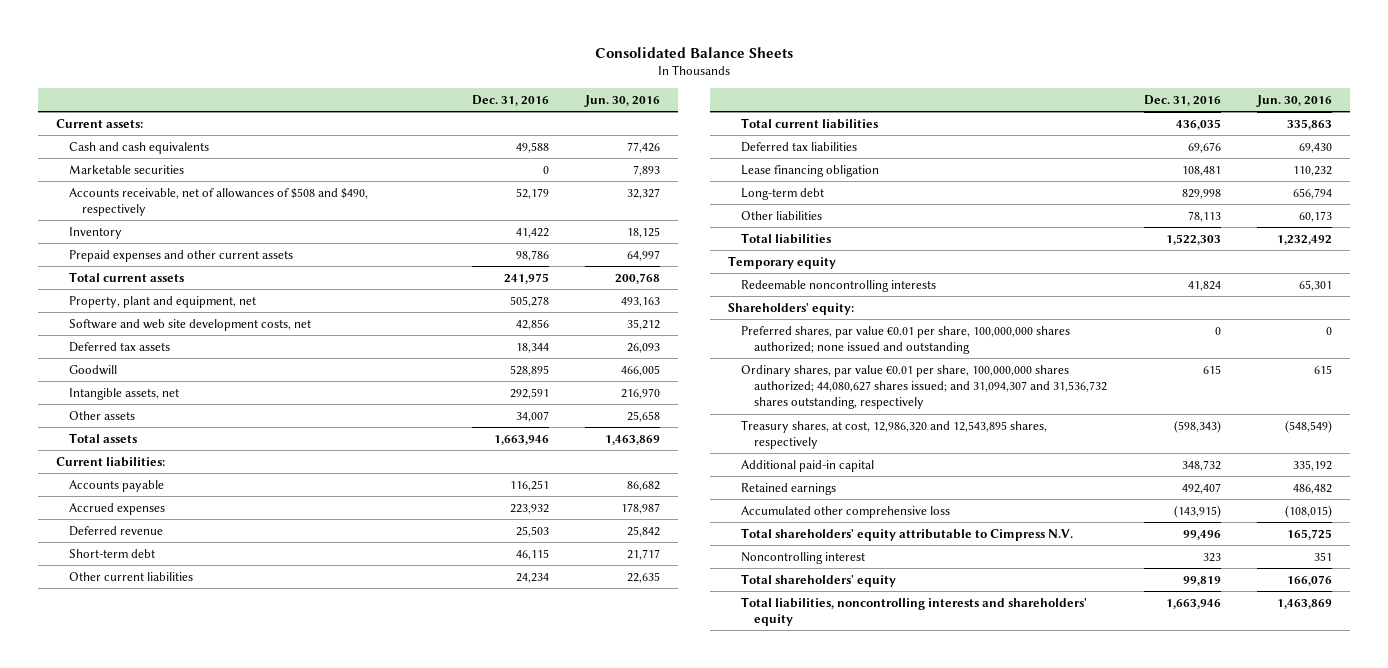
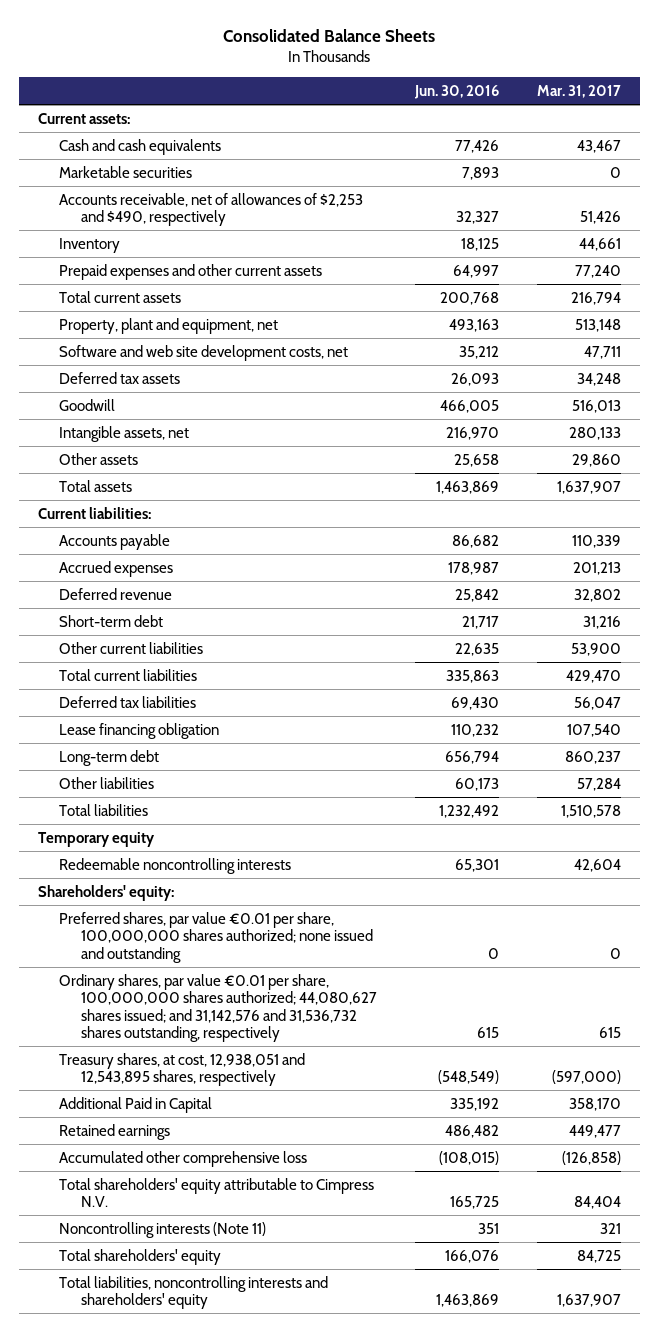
- | Dec. 31, 2016 | Jun. 30, 2016
+ | Jun. 30, 2016 | Mar. 31, 2017
- Accounts receivable, net of allowances of $508 and $490, respectively | 52,179 | 32,327
+ Accounts receivable, net of allowances of $2,253 and $490, respectively | 32,327 | 51,426
- Ordinary shares, par value €0.01 per share, 100,000,000 shares authorized; 44,080,627 shares issued; and 31,094,307 and 31,536,732 shares outstanding, respectively | 615 | 615
- Treasury shares, at cost, 12,986,320 and 12,543,895 shares, respectively | (598,343) | (548,549)
- Additional paid-in capital | 348,732 | 335,192
+ Ordinary shares, par value €0.01 per share, 100,000,000 shares authorized; 44,080,627 shares issued; and 31,142,576 and 31,536,732 shares outstanding, respectively | 615 | 615
+ Treasury shares, at cost, 12,938,051 and 12,543,895 shares, respectively | (548,549) | (597,000)
+ Additional Paid in Capital | 335,192 | 358,170
- Noncontrolling interest | 323 | 351
+ Noncontrolling interests (Note 11) | 351 | 321

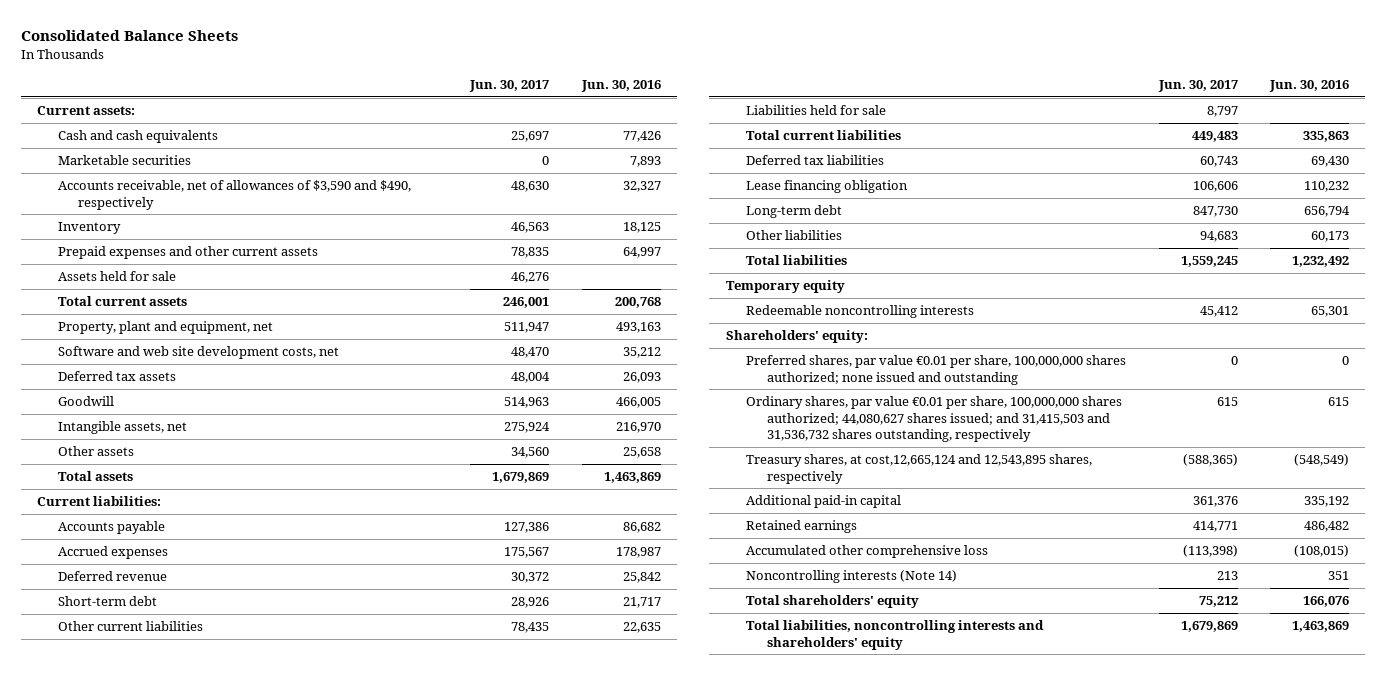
- | Jun. 30, 2016 | Mar. 31, 2017
+ | Jun. 30, 2017 | Jun. 30, 2016
- Accounts receivable, net of allowances of $2,253 and $490, respectively | 32,327 | 51,426
+ Accounts receivable, net of allowances of $3,590 and $490, respectively | 48,630 | 32,327
+ Assets held for sale | 46,276 |
+ Liabilities held for sale | 8,797 |
- Ordinary shares, par value €0.01 per share, 100,000,000 shares authorized; 44,080,627 shares issued; and 31,142,576 and 31,536,732 shares outstanding, respectively | 615 | 615
- Treasury shares, at cost, 12,938,051 and 12,543,895 shares, respectively | (548,549) | (597,000)
- Additional Paid in Capital | 335,192 | 358,170
+ Ordinary shares, par value €0.01 per share, 100,000,000 shares authorized; 44,080,627 shares issued; and 31,415,503 and 31,536,732 shares outstanding, respectively | 615 | 615
+ Treasury shares, at cost,12,665,124 and 12,543,895 shares, respectively | (588,365) | (548,549)
+ Additional paid-in capital | 361,376 | 335,192
- Total shareholders' equity attributable to Cimpress N.V. | 165,725 | 84,404
- Noncontrolling interests (Note 11) | 351 | 321
+ Noncontrolling interests (Note 14) | 213 | 351

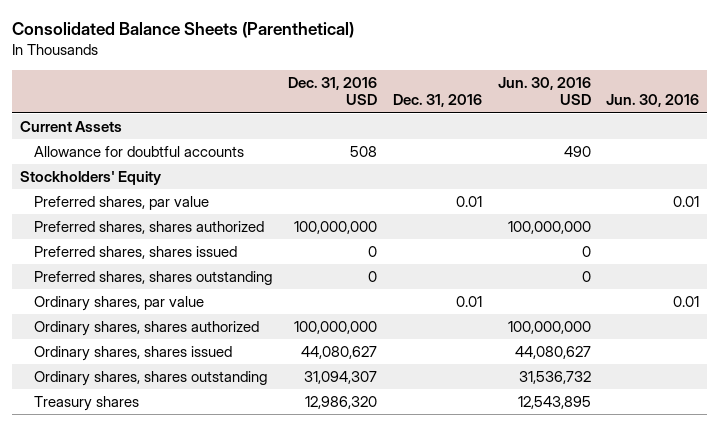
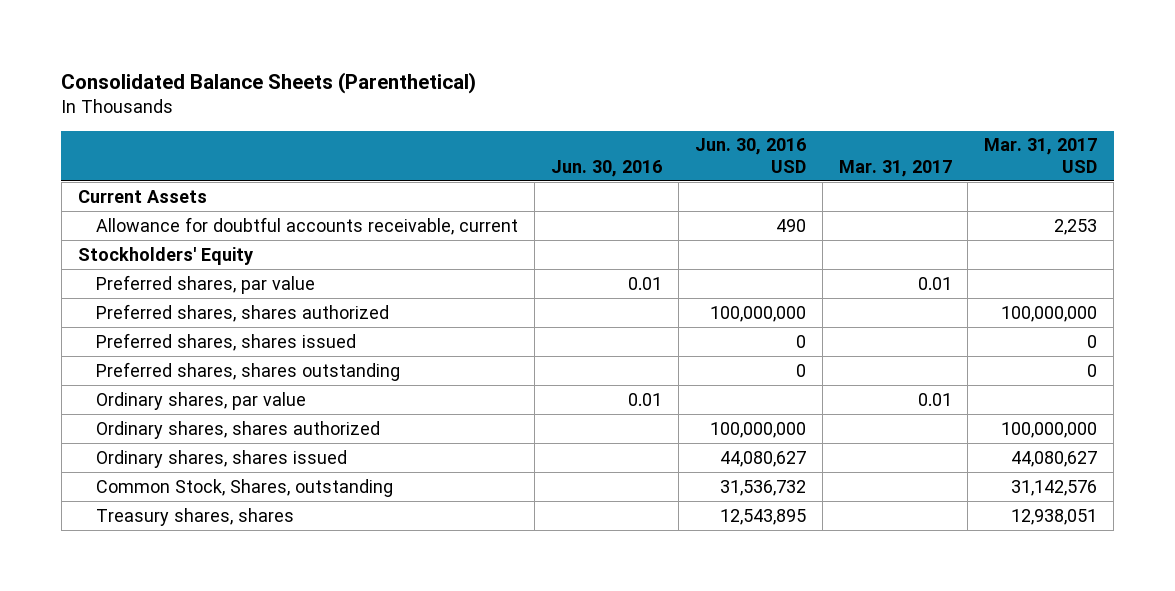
- | Dec. 31, 2016 USD | Dec. 31, 2016 | Jun. 30, 2016 USD | Jun. 30, 2016
+ | Jun. 30, 2016 | Jun. 30, 2016 USD | Mar. 31, 2017 | Mar. 31, 2017 USD
- Allowance for doubtful accounts | 508 | | 490 |
+ Allowance for doubtful accounts receivable, current | | 490 | | 2,253
- Ordinary shares, shares outstanding | 31,094,307 | | 31,536,732 |
- Treasury shares | 12,986,320 | | 12,543,895 |
+ Common Stock, Shares, outstanding | | 31,536,732 | | 31,142,576
+ Treasury shares, shares | | 12,543,895 | | 12,938,051

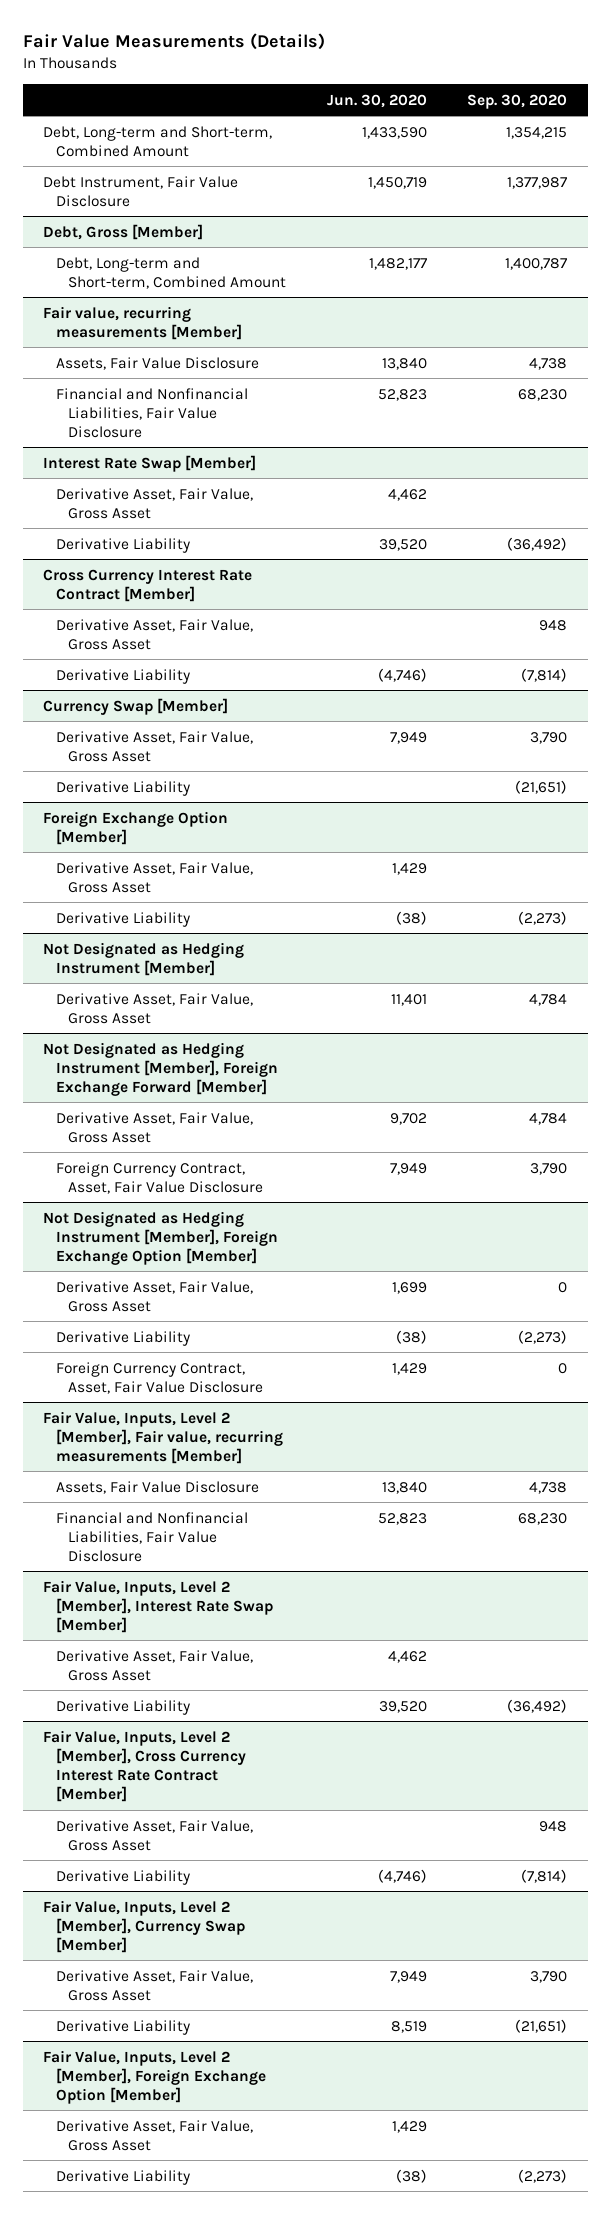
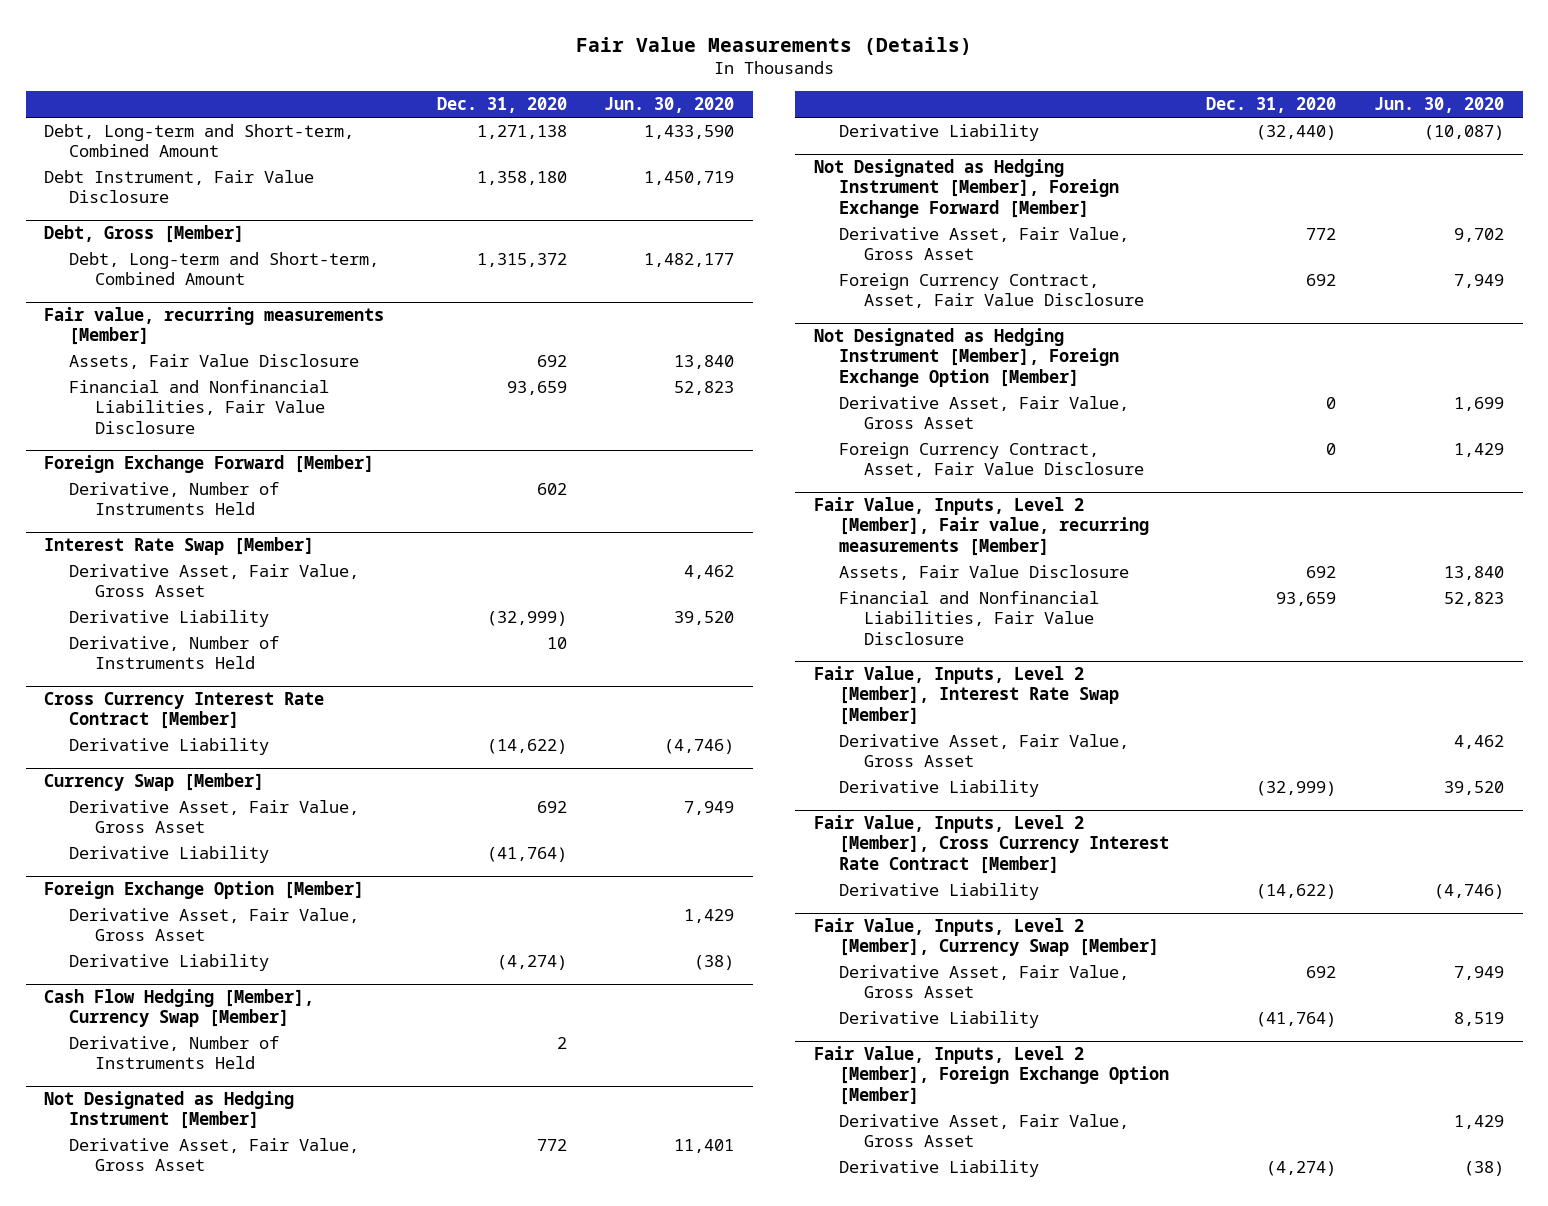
- | Jun. 30, 2020 | Sep. 30, 2020
+ | Dec. 31, 2020 | Jun. 30, 2020
+ Foreign Exchange Forward [Member]
+ Derivative, Number of Instruments Held | 602 |
@ Interest Rate Swap [Member]
+ Derivative, Number of Instruments Held | 10 |
@ Cross Currency Interest Rate Contract [Member]
- Derivative Asset, Fair Value, Gross Asset | | 948
+ Cash Flow Hedging [Member], Currency Swap [Member]
+ Derivative, Number of Instruments Held | 2 |
@ Not Designated as Hedging Instrument [Member]
+ Derivative Liability | (32,440) | (10,087)
@ Not Designated as Hedging Instrument [Member], Foreign Exchange Option [Member]
- Derivative Liability | (38) | (2,273)
@ Fair Value, Inputs, Level 2 [Member], Cross Currency Interest Rate Contract [Member]
- Derivative Asset, Fair Value, Gross Asset | | 948

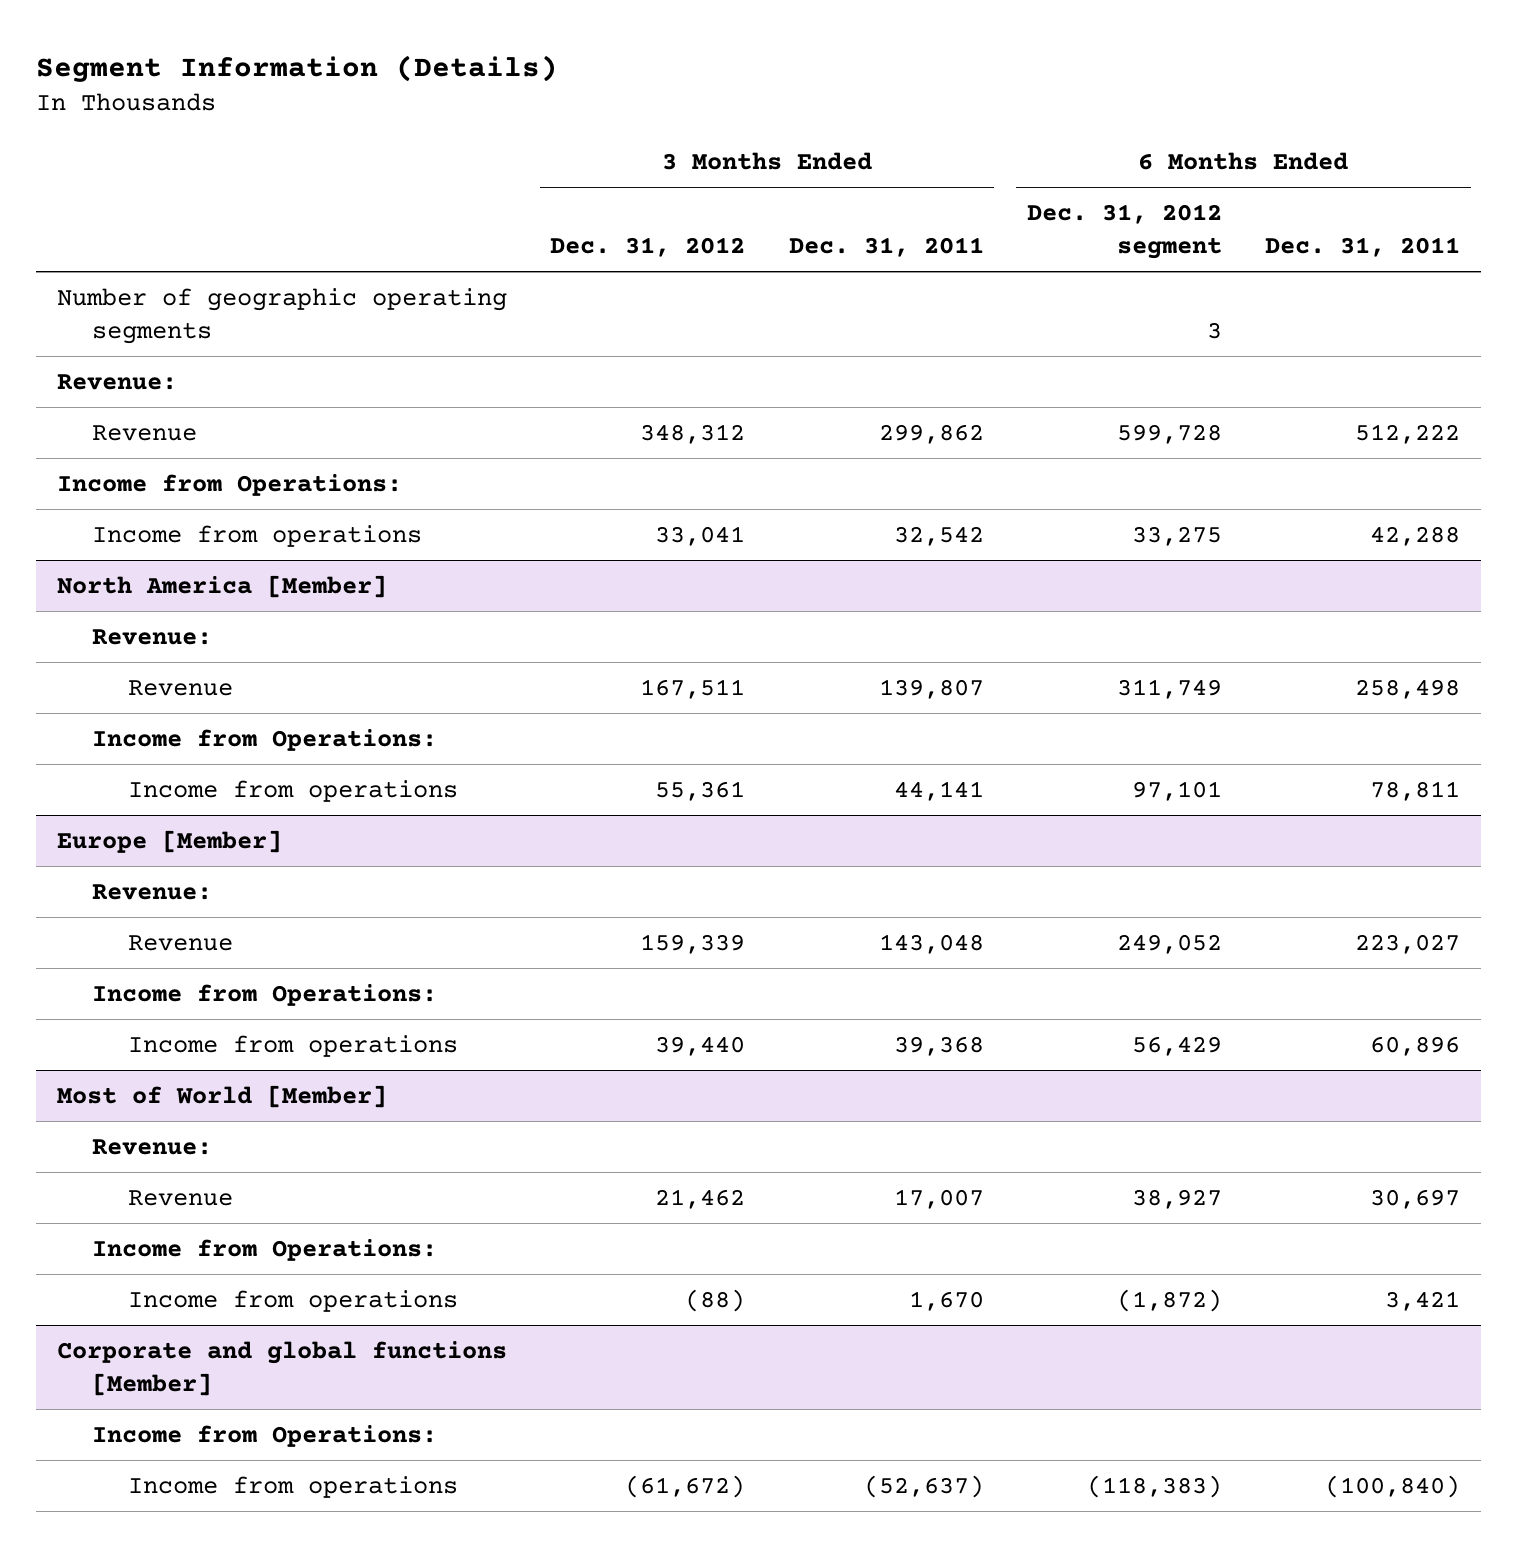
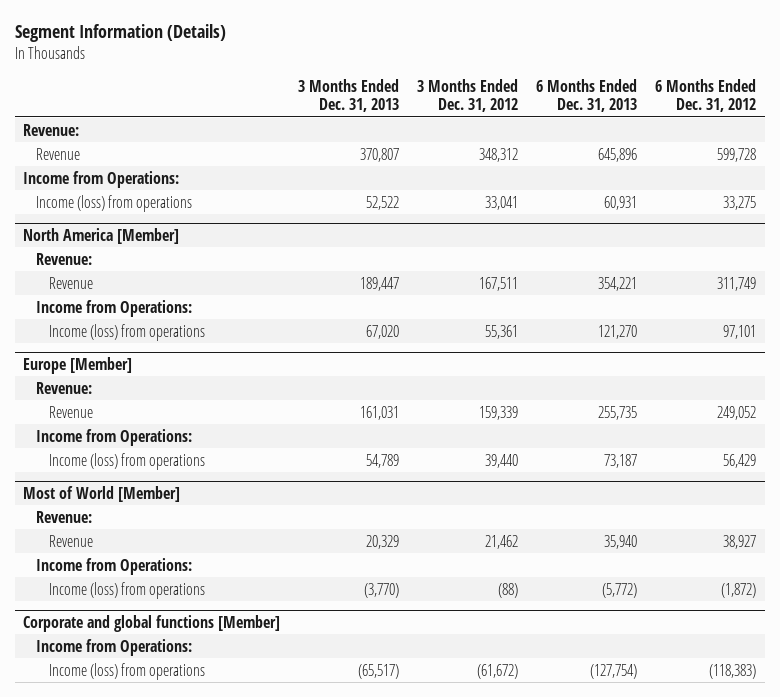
- | 3 Months Ended Dec. 31, 2012 | 3 Months Ended Dec. 31, 2011 | 6 Months Ended Dec. 31, 2012 segment | 6 Months Ended Dec. 31, 2011
+ | 3 Months Ended Dec. 31, 2013 | 3 Months Ended Dec. 31, 2012 | 6 Months Ended Dec. 31, 2013 | 6 Months Ended Dec. 31, 2012
- Number of geographic operating segments | | | 3 |
- Income from operations | 33,041 | 32,542 | 33,275 | 42,288
+ Income (loss) from operations | 52,522 | 33,041 | 60,931 | 33,275
@ North America [Member]
- Income from operations | 55,361 | 44,141 | 97,101 | 78,811
+ Income (loss) from operations | 67,020 | 55,361 | 121,270 | 97,101
@ Europe [Member]
- Income from operations | 39,440 | 39,368 | 56,429 | 60,896
+ Income (loss) from operations | 54,789 | 39,440 | 73,187 | 56,429
@ Most of World [Member]
- Income from operations | (88) | 1,670 | (1,872) | 3,421
+ Income (loss) from operations | (3,770) | (88) | (5,772) | (1,872)
@ Corporate and global functions [Member]
- Income from operations | (61,672) | (52,637) | (118,383) | (100,840)
+ Income (loss) from operations | (65,517) | (61,672) | (127,754) | (118,383)

